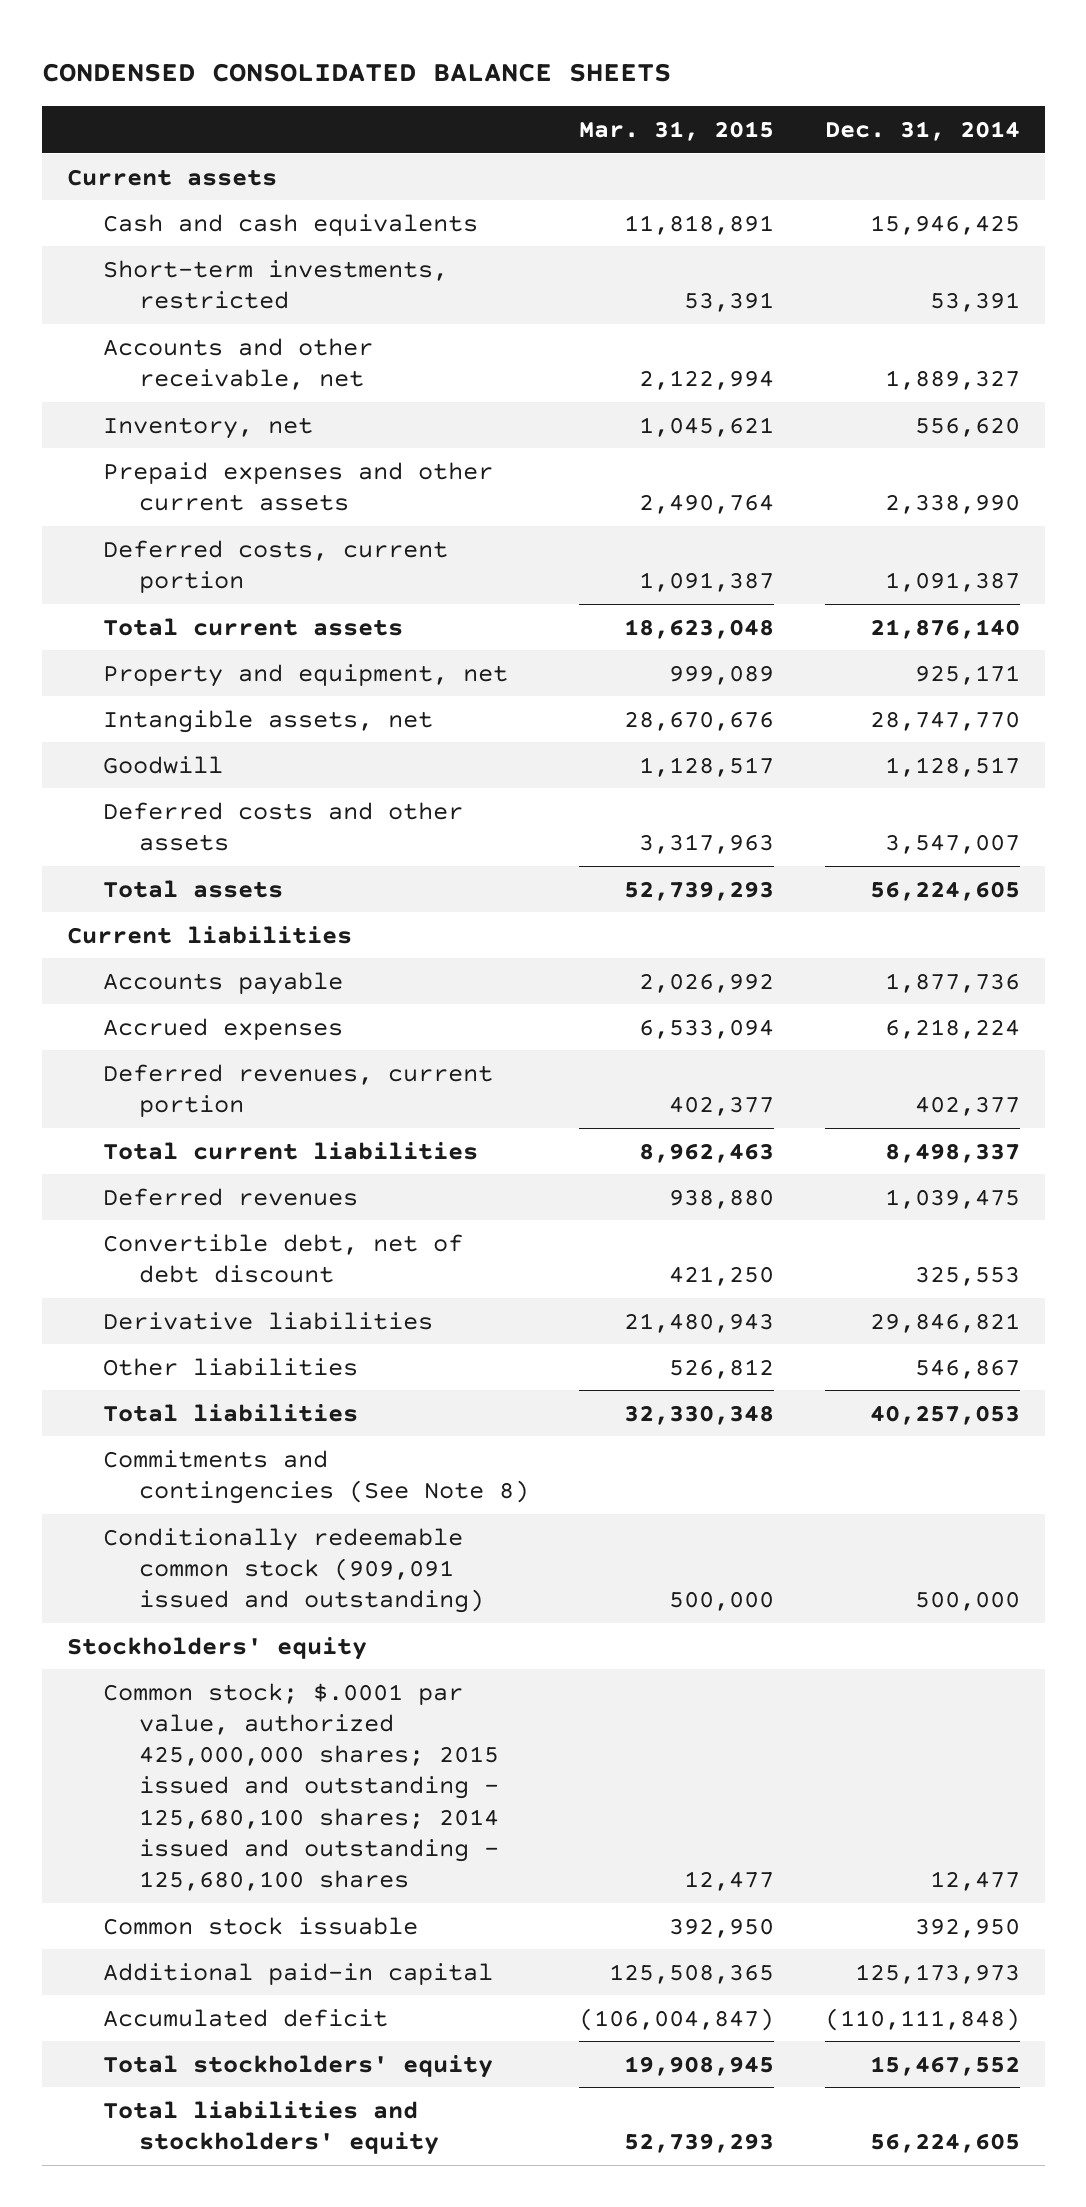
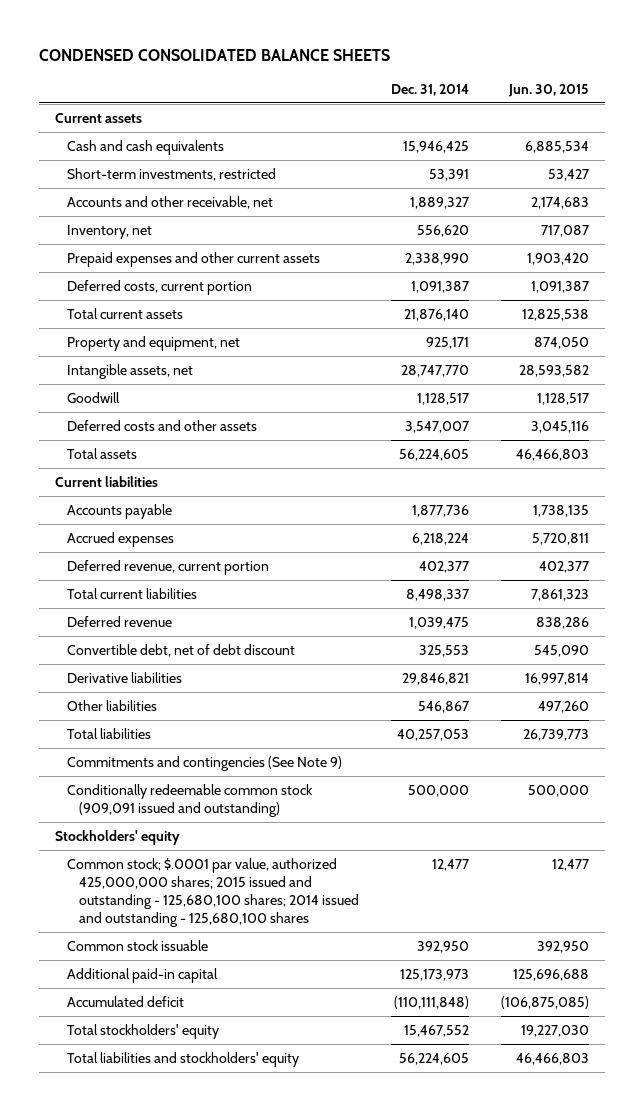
- | Mar. 31, 2015 | Dec. 31, 2014
+ | Dec. 31, 2014 | Jun. 30, 2015
- Deferred revenues, current portion | 402,377 | 402,377
+ Deferred revenue, current portion | 402,377 | 402,377
- Deferred revenues | 938,880 | 1,039,475
+ Deferred revenue | 1,039,475 | 838,286
- Commitments and contingencies (See Note 8)
+ Commitments and contingencies (See Note 9)

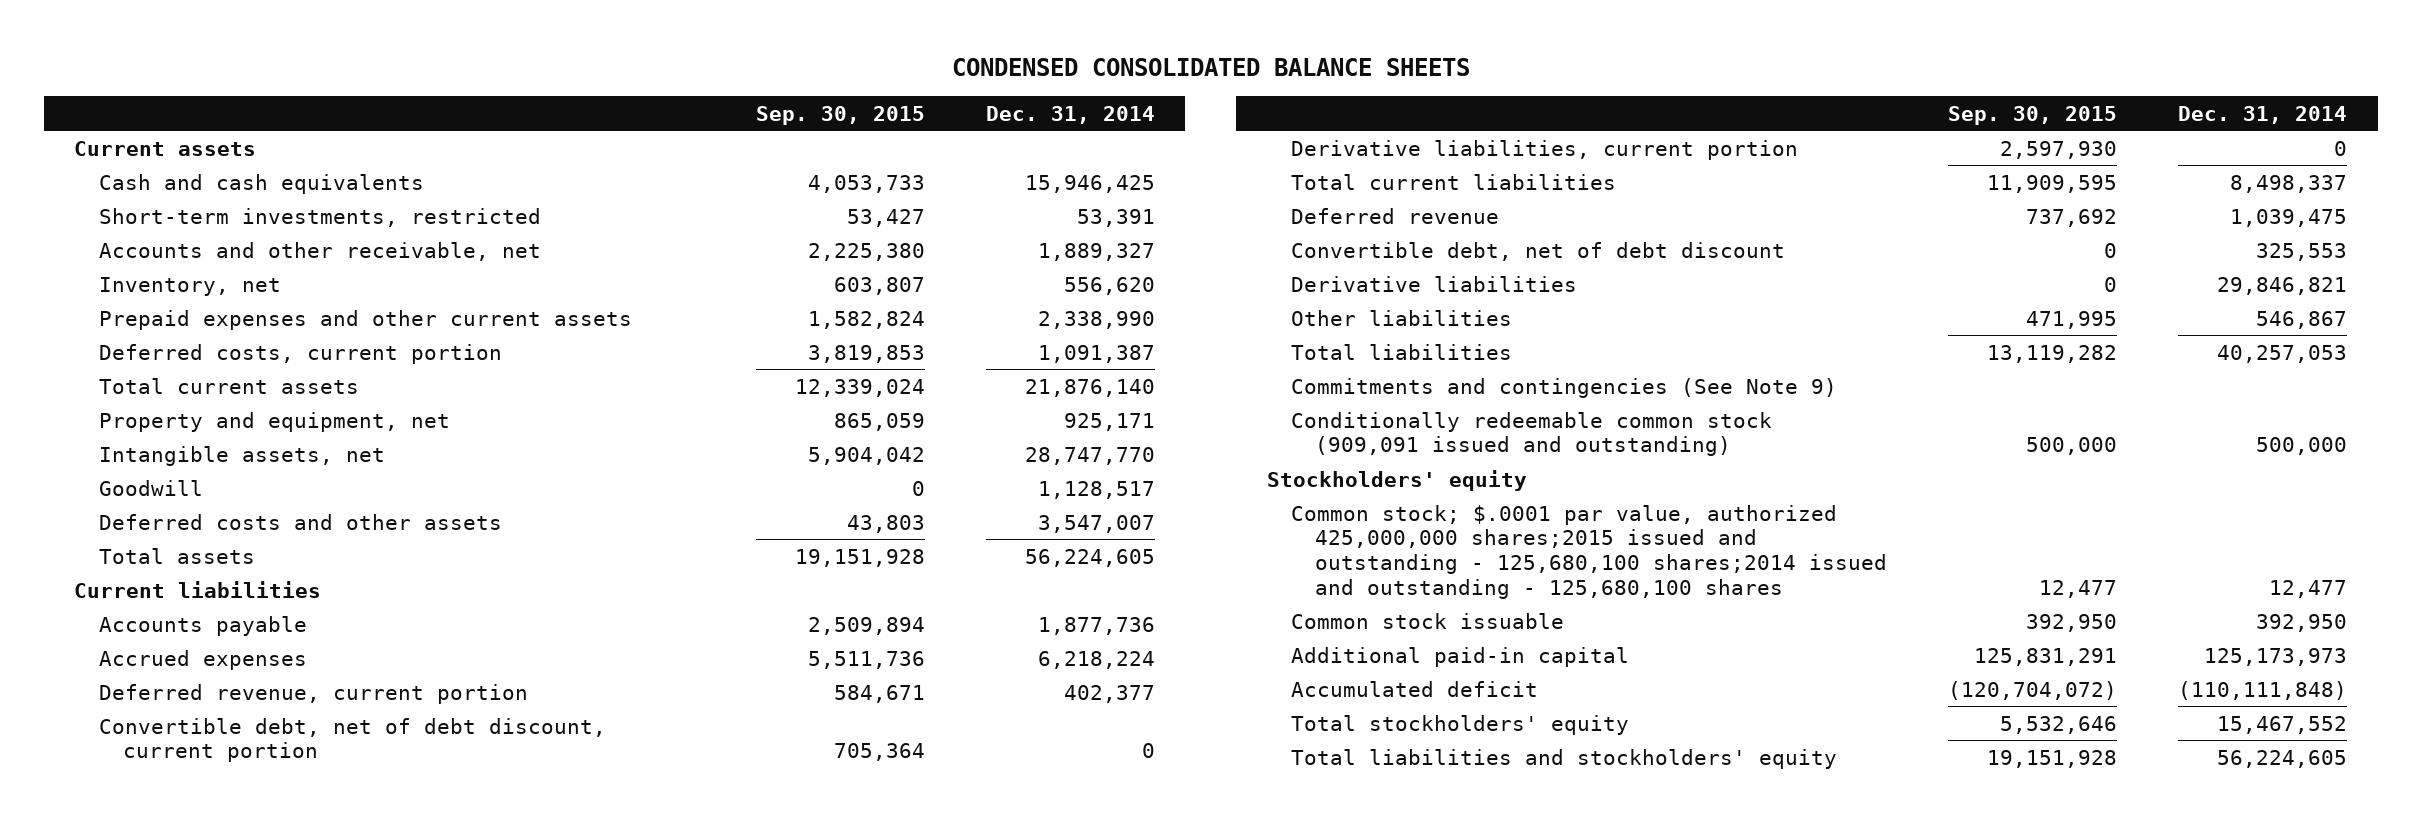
- | Dec. 31, 2014 | Jun. 30, 2015
+ | Sep. 30, 2015 | Dec. 31, 2014
+ Convertible debt, net of debt discount, current portion | 705,364 | 0
+ Derivative liabilities, current portion | 2,597,930 | 0
- Common stock; $.0001 par value, authorized 425,000,000 shares; 2015 issued and outstanding - 125,680,100 shares; 2014 issued and outstanding - 125,680,100 shares | 12,477 | 12,477
+ Common stock; $.0001 par value, authorized 425,000,000 shares;2015 issued and outstanding - 125,680,100 shares;2014 issued and outstanding - 125,680,100 shares | 12,477 | 12,477

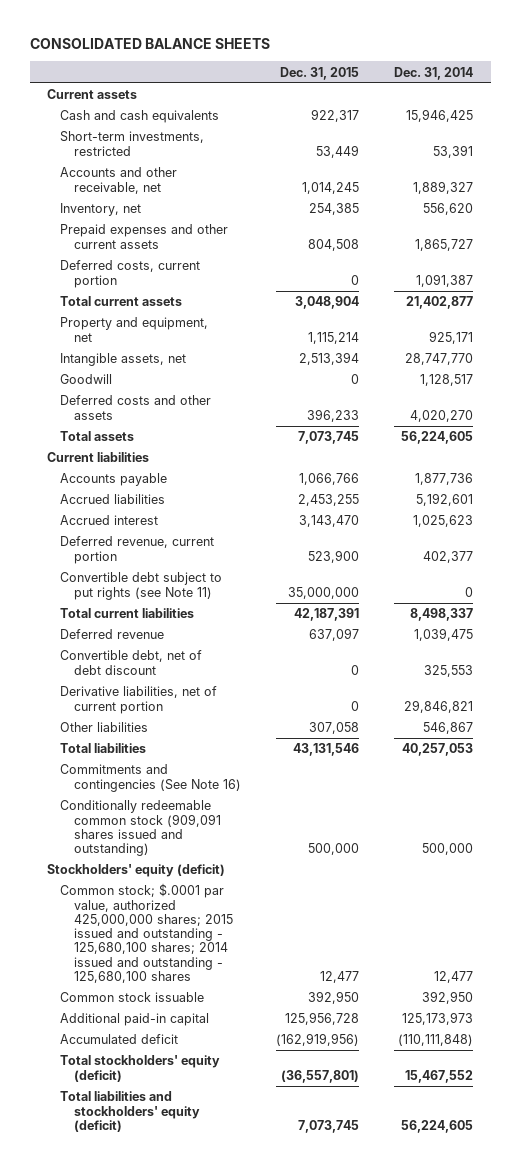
- CONDENSED CONSOLIDATED BALANCE SHEETS
+ CONSOLIDATED BALANCE SHEETS
- | Sep. 30, 2015 | Dec. 31, 2014
+ | Dec. 31, 2015 | Dec. 31, 2014
- Prepaid expenses and other current assets | 1,582,824 | 2,338,990
+ Prepaid expenses and other current assets | 804,508 | 1,865,727
- Total current assets | 12,339,024 | 21,876,140
+ Total current assets | 3,048,904 | 21,402,877
- Deferred costs and other assets | 43,803 | 3,547,007
+ Deferred costs and other assets | 396,233 | 4,020,270
- Accrued expenses | 5,511,736 | 6,218,224
+ Accrued liabilities | 2,453,255 | 5,192,601
+ Accrued interest | 3,143,470 | 1,025,623
- Convertible debt, net of debt discount, current portion | 705,364 | 0
- Derivative liabilities, current portion | 2,597,930 | 0
+ Convertible debt subject to put rights (see Note 11) | 35,000,000 | 0
- Derivative liabilities | 0 | 29,846,821
+ Derivative liabilities, net of current portion | 0 | 29,846,821
- Commitments and contingencies (See Note 9)
- Conditionally redeemable common stock (909,091 issued and outstanding) | 500,000 | 500,000
- Stockholders' equity
- Common stock; $.0001 par value, authorized 425,000,000 shares;2015 issued and outstanding - 125,680,100 shares;2014 issued and outstanding - 125,680,100 shares | 12,477 | 12,477
+ Commitments and contingencies (See Note 16)
+ Conditionally redeemable common stock (909,091 shares issued and outstanding) | 500,000 | 500,000
+ Stockholders' equity (deficit)
+ Common stock; $.0001 par value, authorized 425,000,000 shares; 2015 issued and outstanding - 125,680,100 shares; 2014 issued and outstanding - 125,680,100 shares | 12,477 | 12,477
- Total stockholders' equity | 5,532,646 | 15,467,552
- Total liabilities and stockholders' equity | 19,151,928 | 56,224,605
+ Total stockholders' equity (deficit) | (36,557,801) | 15,467,552
+ Total liabilities and stockholders' equity (deficit) | 7,073,745 | 56,224,605

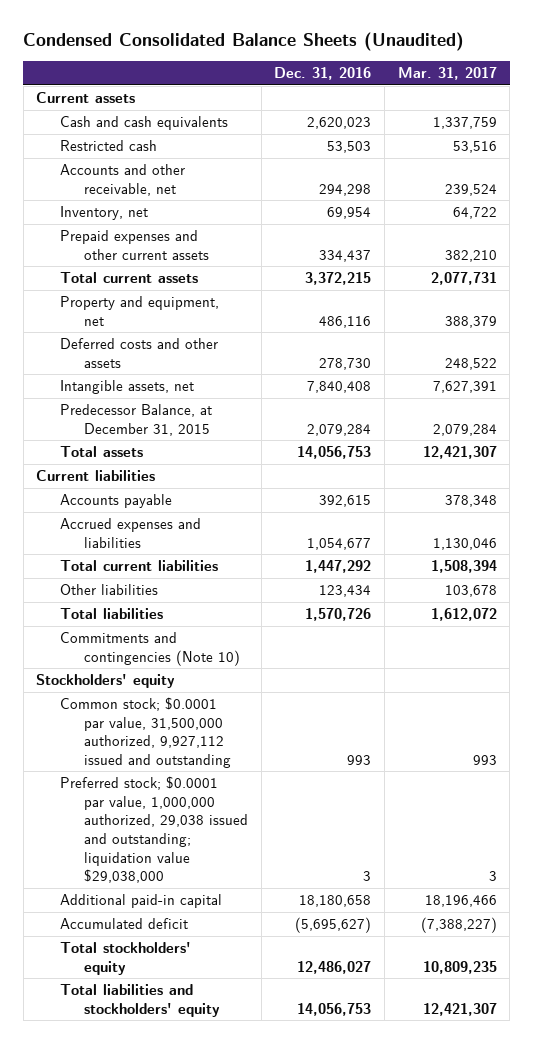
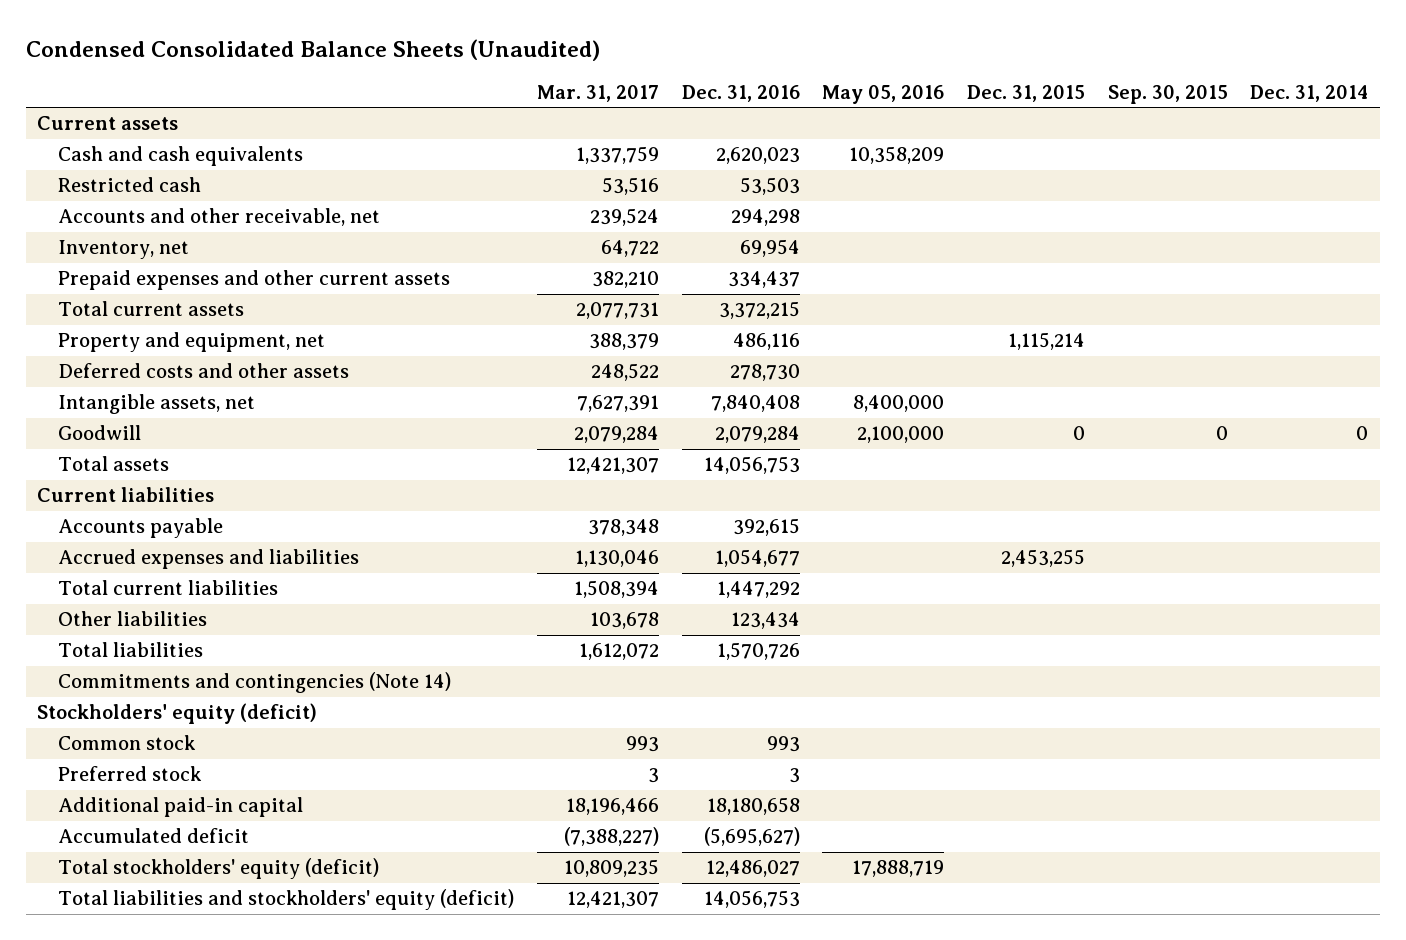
- | Dec. 31, 2016 | Mar. 31, 2017
+ | Mar. 31, 2017 | Dec. 31, 2016 | May 05, 2016 | Dec. 31, 2015 | Sep. 30, 2015 | Dec. 31, 2014
- Predecessor Balance, at December 31, 2015 | 2,079,284 | 2,079,284
+ Goodwill | 2,079,284 | 2,079,284 | 2,100,000 | 0 | 0 | 0
- Commitments and contingencies (Note 10)
- Stockholders' equity
- Common stock; $0.0001 par value, 31,500,000 authorized, 9,927,112 issued and outstanding | 993 | 993
- Preferred stock; $0.0001 par value, 1,000,000 authorized, 29,038 issued and outstanding; liquidation value $29,038,000 | 3 | 3
+ Commitments and contingencies (Note 14)
+ Stockholders' equity (deficit)
+ Common stock | 993 | 993 | | | |
+ Preferred stock | 3 | 3 | | | |
- Total stockholders' equity | 12,486,027 | 10,809,235
- Total liabilities and stockholders' equity | 14,056,753 | 12,421,307
+ Total stockholders' equity (deficit) | 10,809,235 | 12,486,027 | 17,888,719 | | |
+ Total liabilities and stockholders' equity (deficit) | 12,421,307 | 14,056,753 | | | |

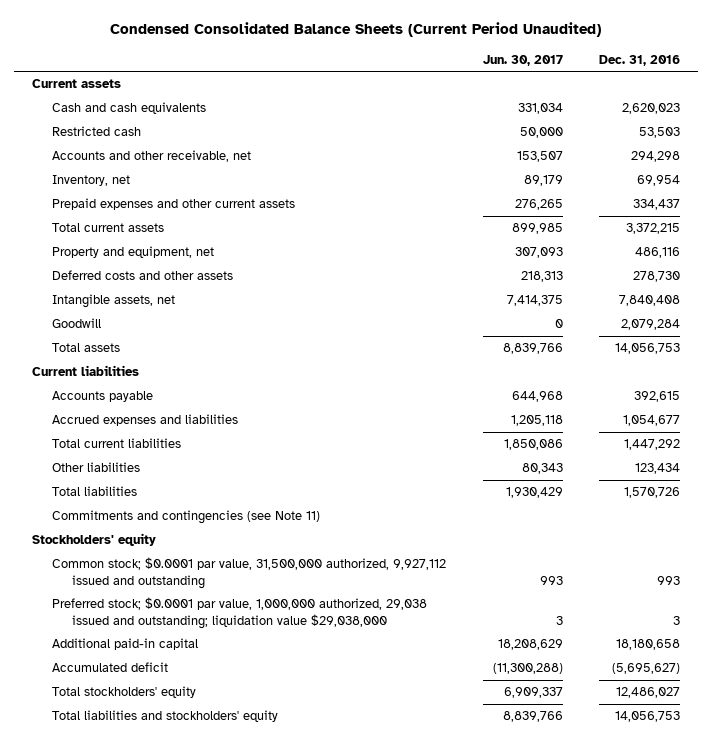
- Condensed Consolidated Balance Sheets (Unaudited)
+ Condensed Consolidated Balance Sheets (Current Period Unaudited)
- | Mar. 31, 2017 | Dec. 31, 2016 | May 05, 2016 | Dec. 31, 2015 | Sep. 30, 2015 | Dec. 31, 2014
+ | Jun. 30, 2017 | Dec. 31, 2016
- Commitments and contingencies (Note 14)
- Stockholders' equity (deficit)
- Common stock | 993 | 993 | | | |
- Preferred stock | 3 | 3 | | | |
+ Commitments and contingencies (see Note 11)
+ Stockholders' equity
+ Common stock; $0.0001 par value, 31,500,000 authorized, 9,927,112 issued and outstanding | 993 | 993
+ Preferred stock; $0.0001 par value, 1,000,000 authorized, 29,038 issued and outstanding; liquidation value $29,038,000 | 3 | 3
- Total stockholders' equity (deficit) | 10,809,235 | 12,486,027 | 17,888,719 | | |
- Total liabilities and stockholders' equity (deficit) | 12,421,307 | 14,056,753 | | | |
+ Total stockholders' equity | 6,909,337 | 12,486,027
+ Total liabilities and stockholders' equity | 8,839,766 | 14,056,753

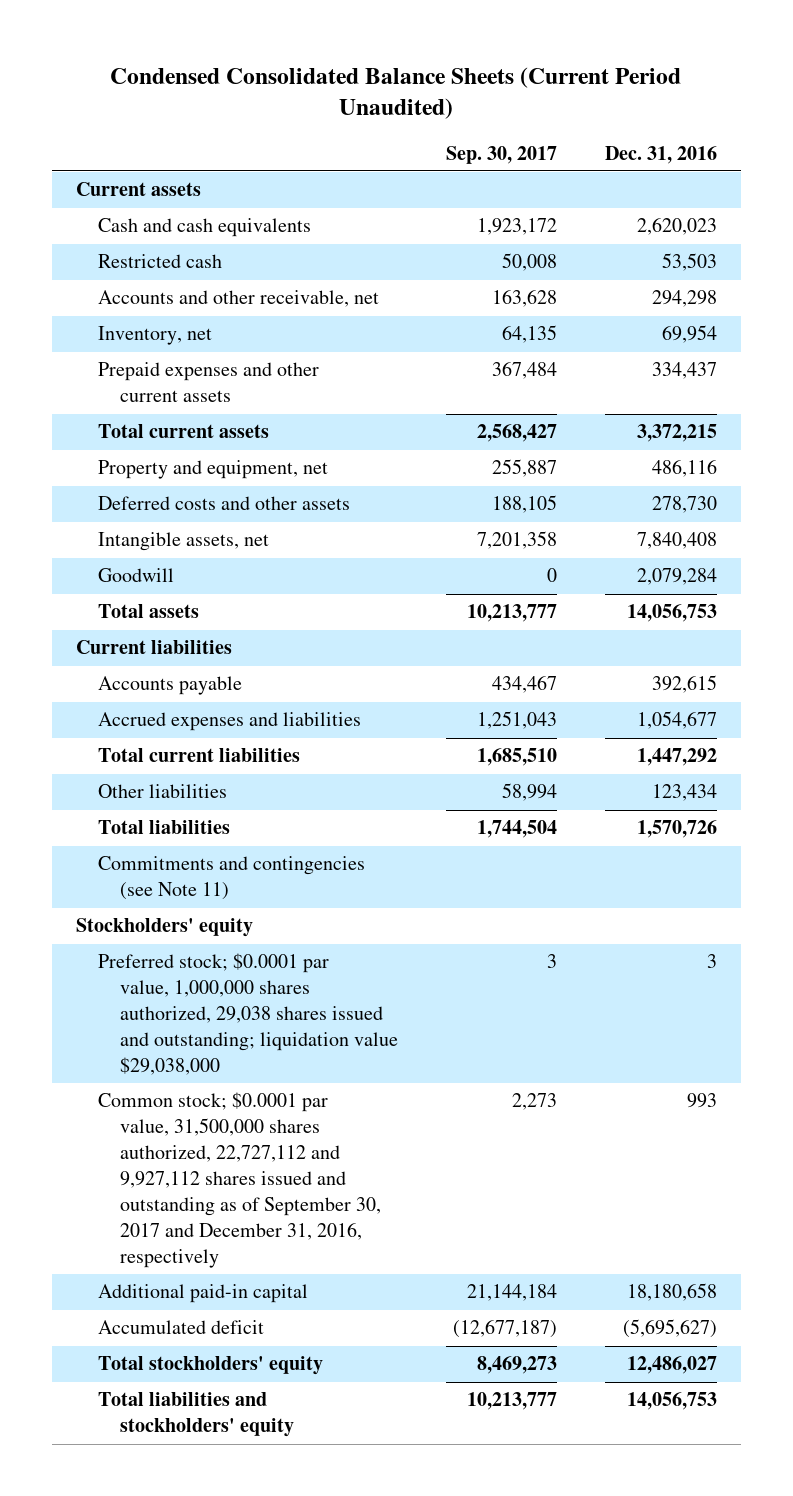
- | Jun. 30, 2017 | Dec. 31, 2016
+ | Sep. 30, 2017 | Dec. 31, 2016
- Common stock; $0.0001 par value, 31,500,000 authorized, 9,927,112 issued and outstanding | 993 | 993
- Preferred stock; $0.0001 par value, 1,000,000 authorized, 29,038 issued and outstanding; liquidation value $29,038,000 | 3 | 3
+ Preferred stock; $0.0001 par value, 1,000,000 shares authorized, 29,038 shares issued and outstanding; liquidation value $29,038,000 | 3 | 3
+ Common stock; $0.0001 par value, 31,500,000 shares authorized, 22,727,112 and 9,927,112 shares issued and outstanding as of September 30, 2017 and December 31, 2016, respectively | 2,273 | 993

